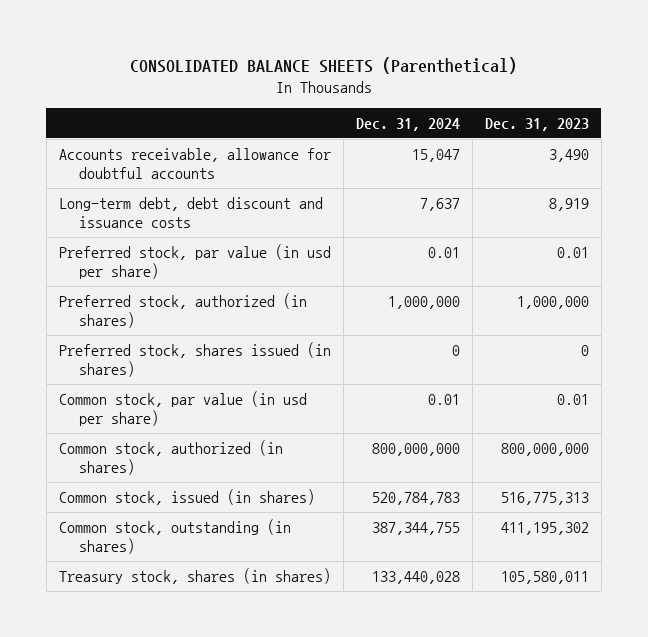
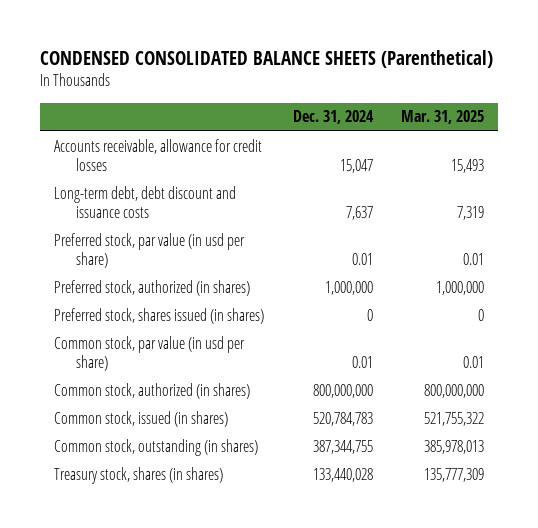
- CONSOLIDATED BALANCE SHEETS (Parenthetical)
+ CONDENSED CONSOLIDATED BALANCE SHEETS (Parenthetical)
- | Dec. 31, 2024 | Dec. 31, 2023
+ | Dec. 31, 2024 | Mar. 31, 2025
- Accounts receivable, allowance for doubtful accounts | 15,047 | 3,490
+ Accounts receivable, allowance for credit losses | 15,047 | 15,493

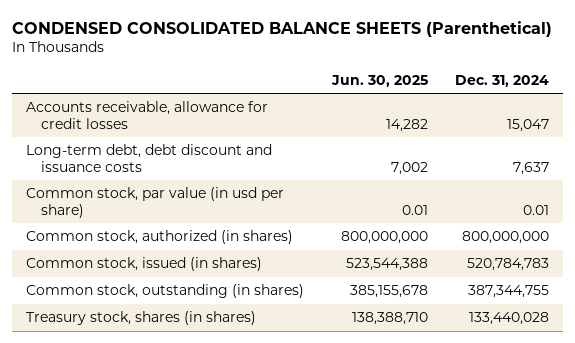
- | Dec. 31, 2024 | Mar. 31, 2025
+ | Jun. 30, 2025 | Dec. 31, 2024
- Preferred stock, par value (in usd per share) | 0.01 | 0.01
- Preferred stock, authorized (in shares) | 1,000,000 | 1,000,000
- Preferred stock, shares issued (in shares) | 0 | 0

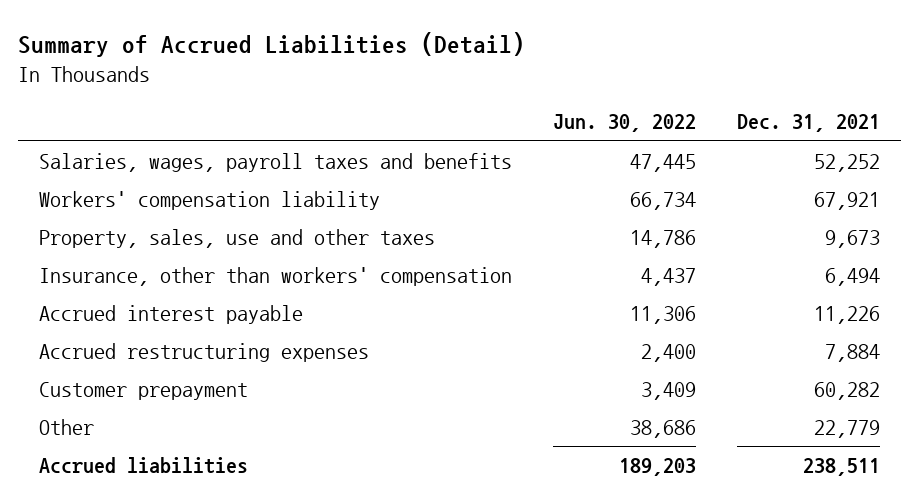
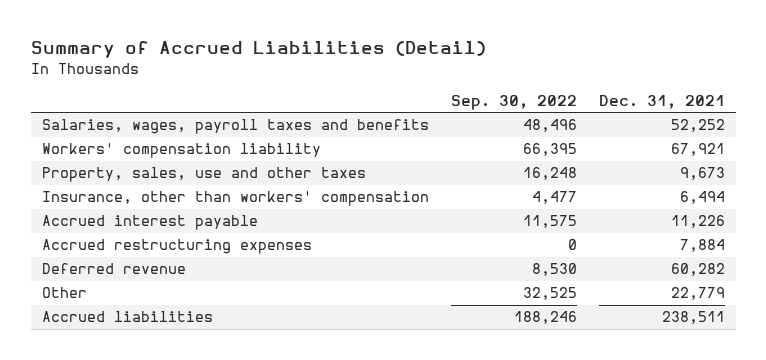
- | Jun. 30, 2022 | Dec. 31, 2021
+ | Sep. 30, 2022 | Dec. 31, 2021
- Customer prepayment | 3,409 | 60,282
+ Deferred revenue | 8,530 | 60,282

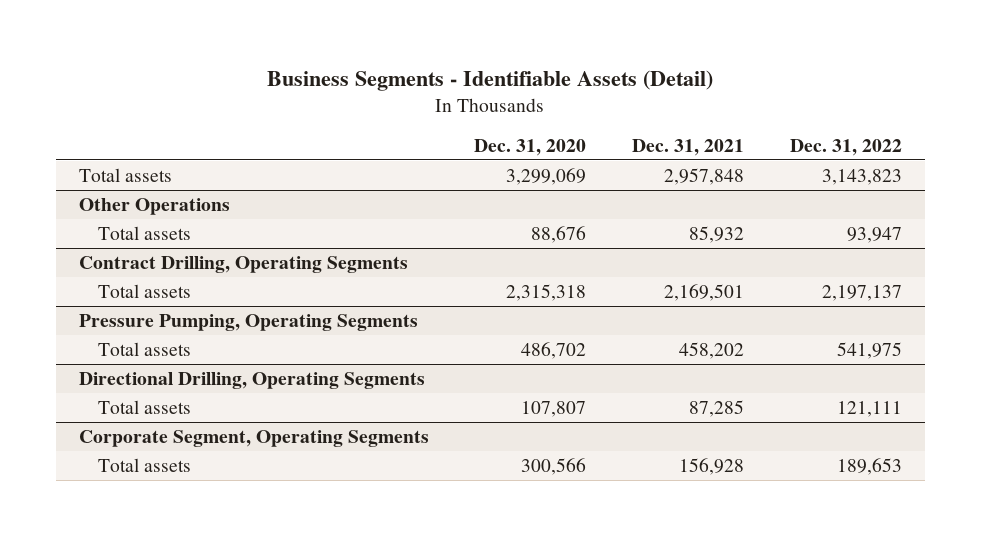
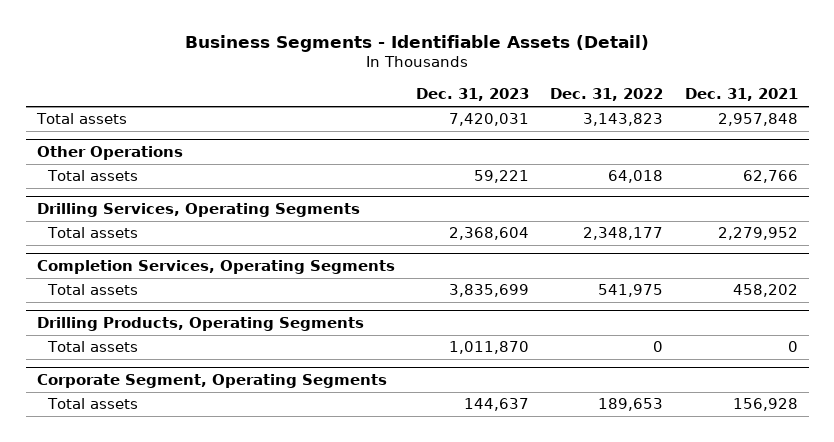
- | Dec. 31, 2020 | Dec. 31, 2021 | Dec. 31, 2022
+ | Dec. 31, 2023 | Dec. 31, 2022 | Dec. 31, 2021
@ Other Operations
- Total assets | 88,676 | 85,932 | 93,947
- Contract Drilling, Operating Segments
- Total assets | 2,315,318 | 2,169,501 | 2,197,137
- Pressure Pumping, Operating Segments
@ Other Operations
+ Total assets | 59,221 | 64,018 | 62,766
+ Drilling Services, Operating Segments
+ Total assets | 2,368,604 | 2,348,177 | 2,279,952
+ Completion Services, Operating Segments
- Directional Drilling, Operating Segments
- Total assets | 107,807 | 87,285 | 121,111
+ Drilling Products, Operating Segments
+ Total assets | 1,011,870 | 0 | 0

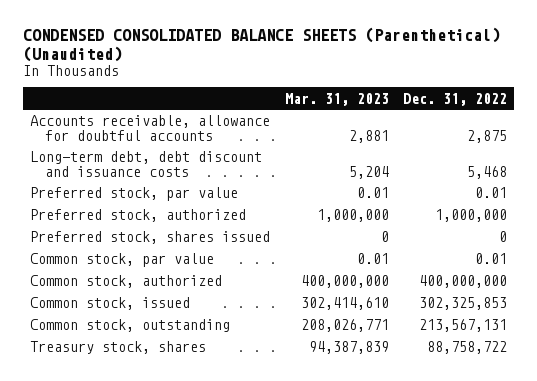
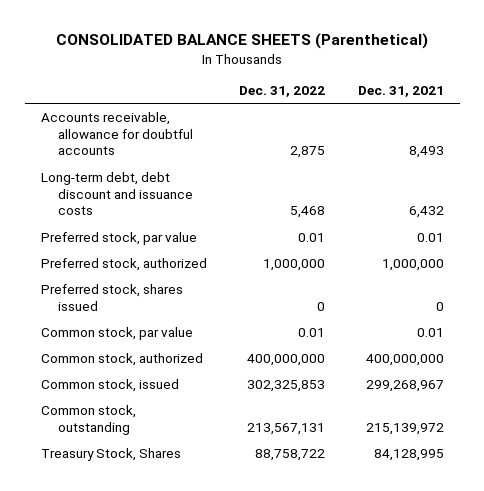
- CONDENSED CONSOLIDATED BALANCE SHEETS (Parenthetical) (Unaudited)
+ CONSOLIDATED BALANCE SHEETS (Parenthetical)
- | Mar. 31, 2023 | Dec. 31, 2022
+ | Dec. 31, 2022 | Dec. 31, 2021
- Treasury stock, shares | 94,387,839 | 88,758,722
+ Treasury Stock, Shares | 88,758,722 | 84,128,995

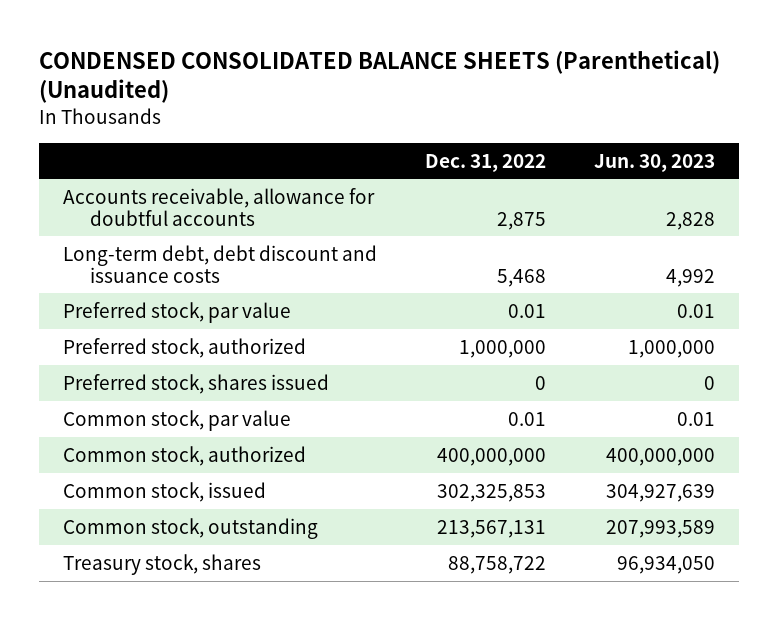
- CONSOLIDATED BALANCE SHEETS (Parenthetical)
+ CONDENSED CONSOLIDATED BALANCE SHEETS (Parenthetical) (Unaudited)
- | Dec. 31, 2022 | Dec. 31, 2021
+ | Dec. 31, 2022 | Jun. 30, 2023
- Treasury Stock, Shares | 88,758,722 | 84,128,995
+ Treasury stock, shares | 88,758,722 | 96,934,050

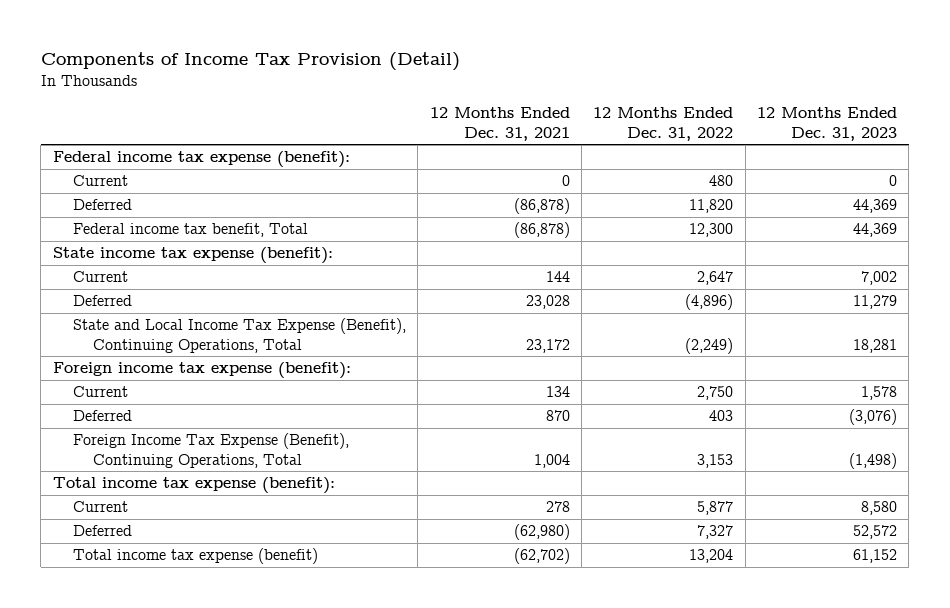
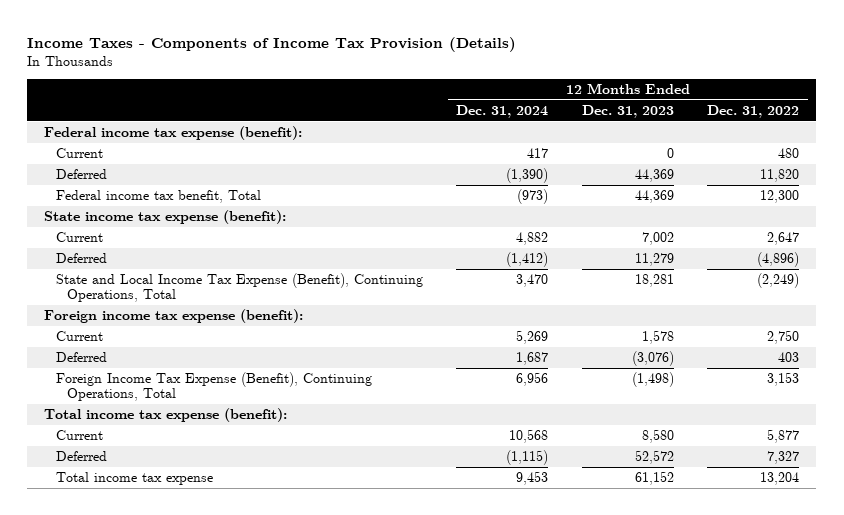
- Components of Income Tax Provision (Detail)
+ Income Taxes - Components of Income Tax Provision (Details)
- | 12 Months Ended Dec. 31, 2021 | 12 Months Ended Dec. 31, 2022 | 12 Months Ended Dec. 31, 2023
+ | 12 Months Ended Dec. 31, 2024 | 12 Months Ended Dec. 31, 2023 | 12 Months Ended Dec. 31, 2022
- Total income tax expense (benefit) | (62,702) | 13,204 | 61,152
+ Total income tax expense | 9,453 | 61,152 | 13,204

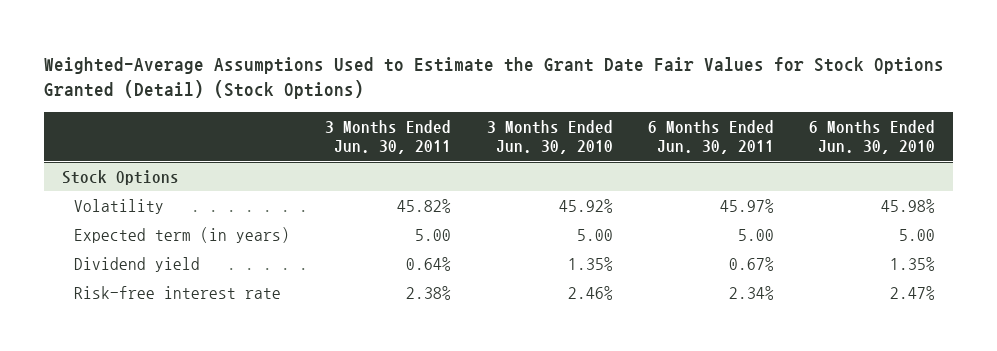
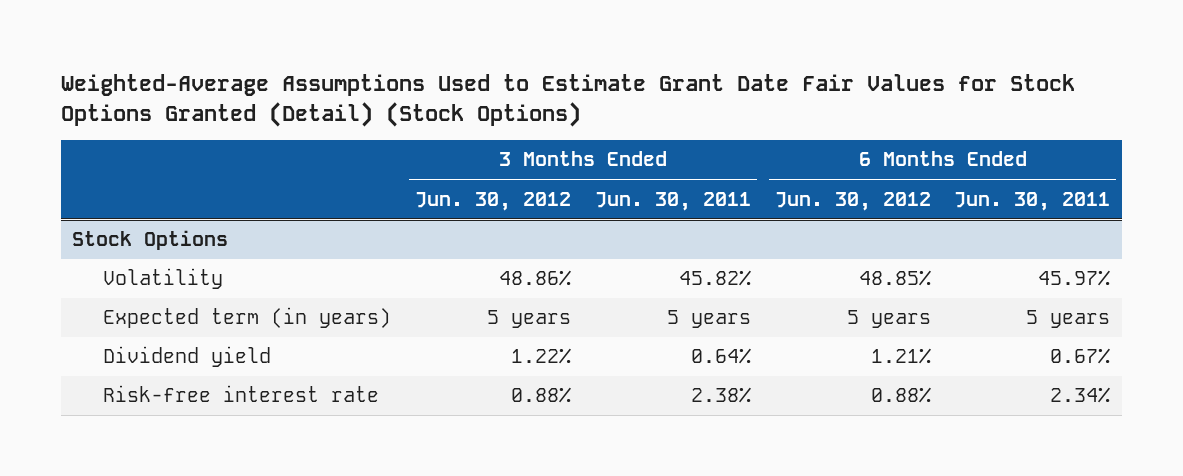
- Weighted-Average Assumptions Used to Estimate the Grant Date Fair Values for Stock Options Granted (Detail) (Stock Options)
+ Weighted-Average Assumptions Used to Estimate Grant Date Fair Values for Stock Options Granted (Detail) (Stock Options)
- | 3 Months Ended Jun. 30, 2011 | 3 Months Ended Jun. 30, 2010 | 6 Months Ended Jun. 30, 2011 | 6 Months Ended Jun. 30, 2010
+ | 3 Months Ended Jun. 30, 2012 | 3 Months Ended Jun. 30, 2011 | 6 Months Ended Jun. 30, 2012 | 6 Months Ended Jun. 30, 2011
@ Stock Options
- Expected term (in years) | 5.00 | 5.00 | 5.00 | 5.00
+ Expected term (in years) | 5 years | 5 years | 5 years | 5 years

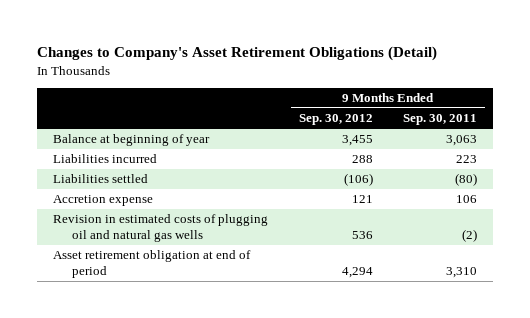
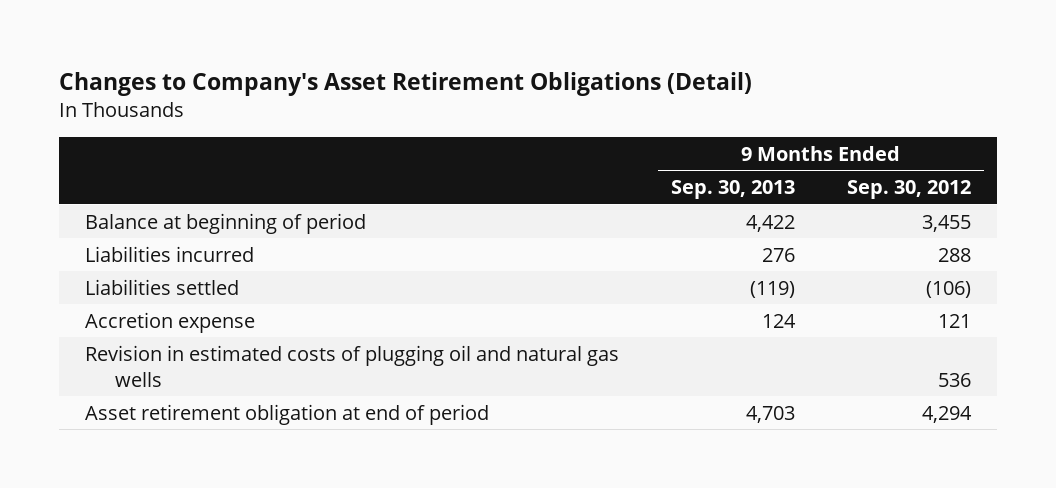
- | 9 Months Ended Sep. 30, 2012 | 9 Months Ended Sep. 30, 2011
+ | 9 Months Ended Sep. 30, 2013 | 9 Months Ended Sep. 30, 2012
- Balance at beginning of year | 3,455 | 3,063
+ Balance at beginning of period | 4,422 | 3,455

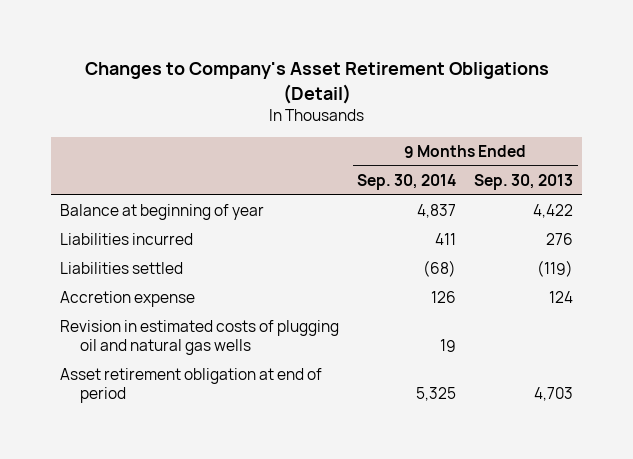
- | 9 Months Ended Sep. 30, 2013 | 9 Months Ended Sep. 30, 2012
+ | 9 Months Ended Sep. 30, 2014 | 9 Months Ended Sep. 30, 2013
- Balance at beginning of period | 4,422 | 3,455
+ Balance at beginning of year | 4,837 | 4,422

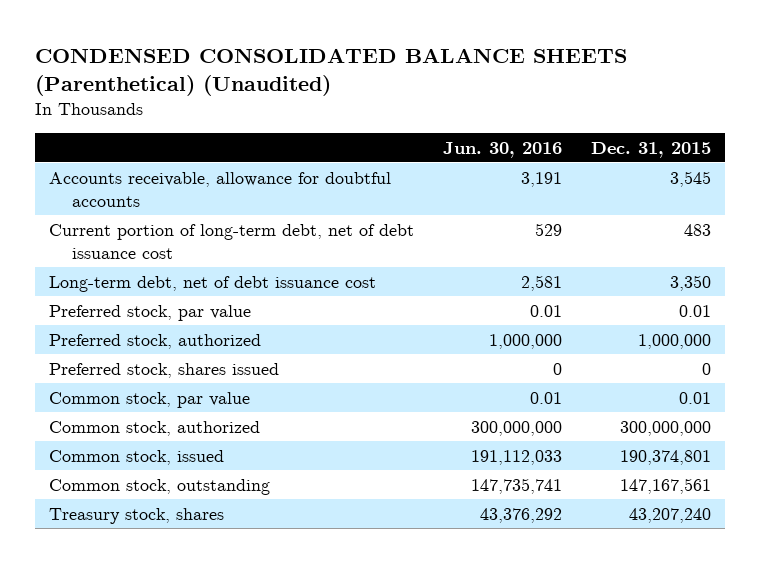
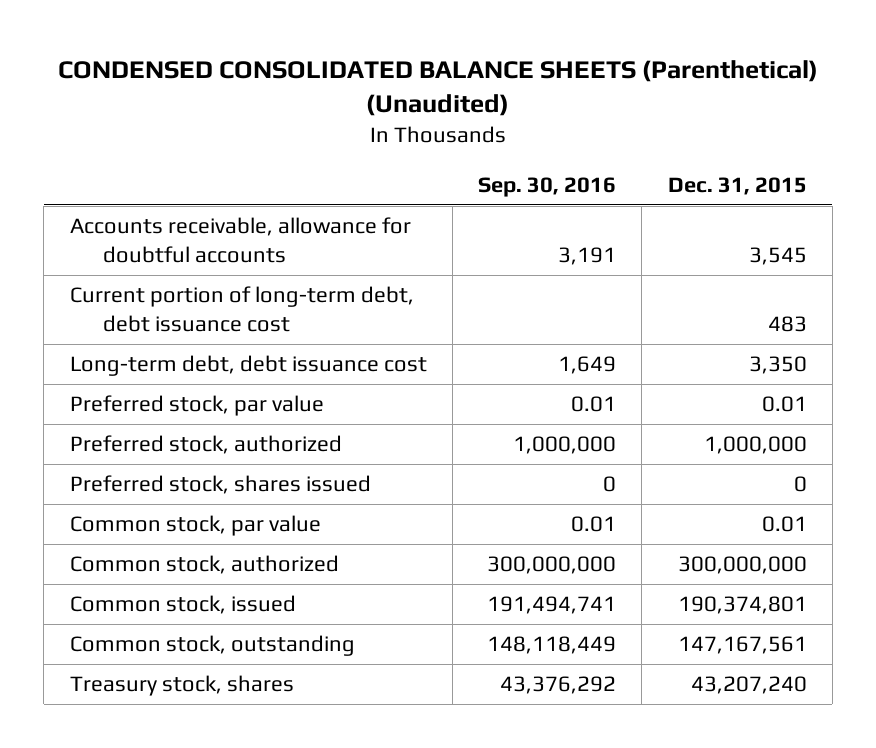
- | Jun. 30, 2016 | Dec. 31, 2015
+ | Sep. 30, 2016 | Dec. 31, 2015
- Current portion of long-term debt, net of debt issuance cost | 529 | 483
- Long-term debt, net of debt issuance cost | 2,581 | 3,350
+ Current portion of long-term debt, debt issuance cost | | 483
+ Long-term debt, debt issuance cost | 1,649 | 3,350

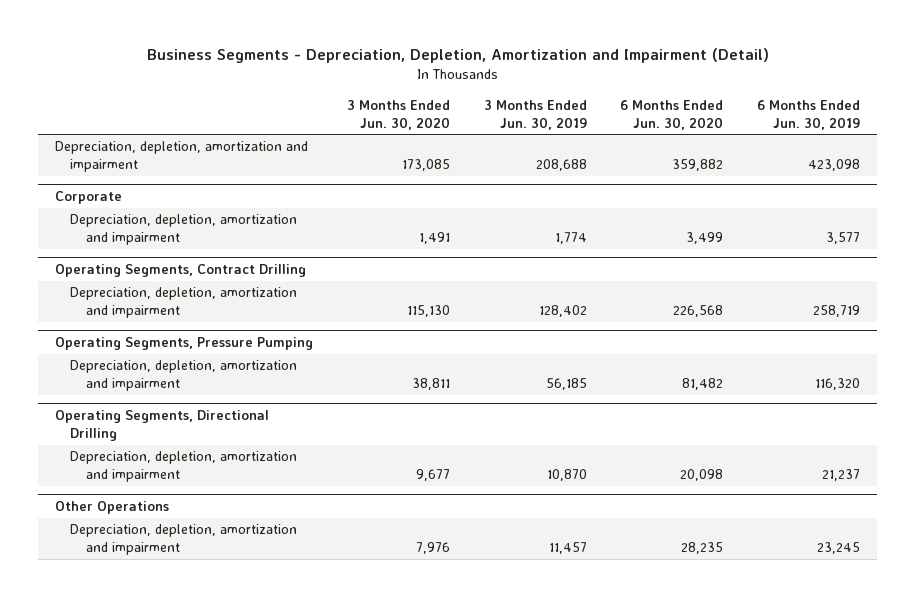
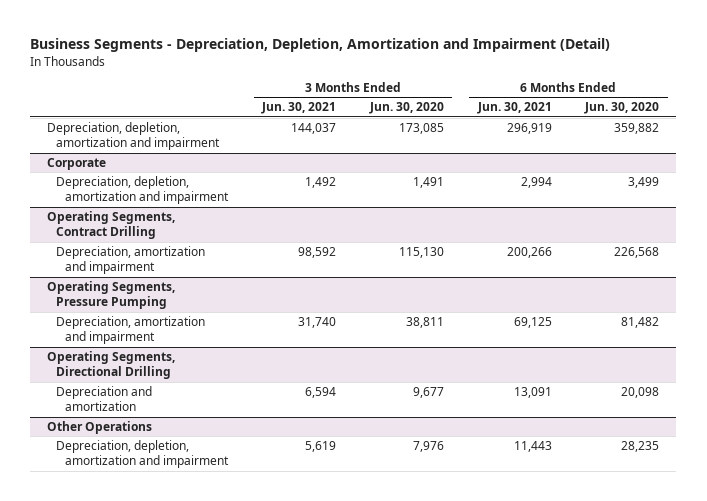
- | 3 Months Ended Jun. 30, 2020 | 3 Months Ended Jun. 30, 2019 | 6 Months Ended Jun. 30, 2020 | 6 Months Ended Jun. 30, 2019
+ | 3 Months Ended Jun. 30, 2021 | 3 Months Ended Jun. 30, 2020 | 6 Months Ended Jun. 30, 2021 | 6 Months Ended Jun. 30, 2020
@ Operating Segments, Contract Drilling
- Depreciation, depletion, amortization and impairment | 115,130 | 128,402 | 226,568 | 258,719
+ Depreciation, amortization and impairment | 98,592 | 115,130 | 200,266 | 226,568
@ Operating Segments, Pressure Pumping
- Depreciation, depletion, amortization and impairment | 38,811 | 56,185 | 81,482 | 116,320
+ Depreciation, amortization and impairment | 31,740 | 38,811 | 69,125 | 81,482
@ Operating Segments, Directional Drilling
- Depreciation, depletion, amortization and impairment | 9,677 | 10,870 | 20,098 | 21,237
+ Depreciation and amortization | 6,594 | 9,677 | 13,091 | 20,098

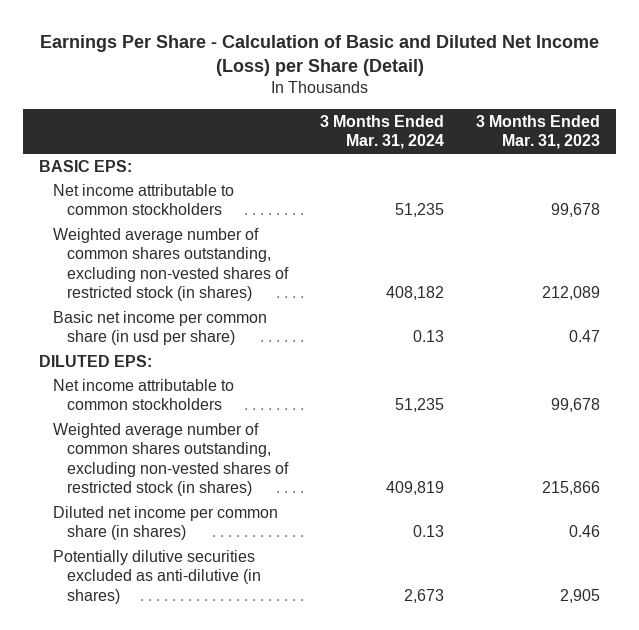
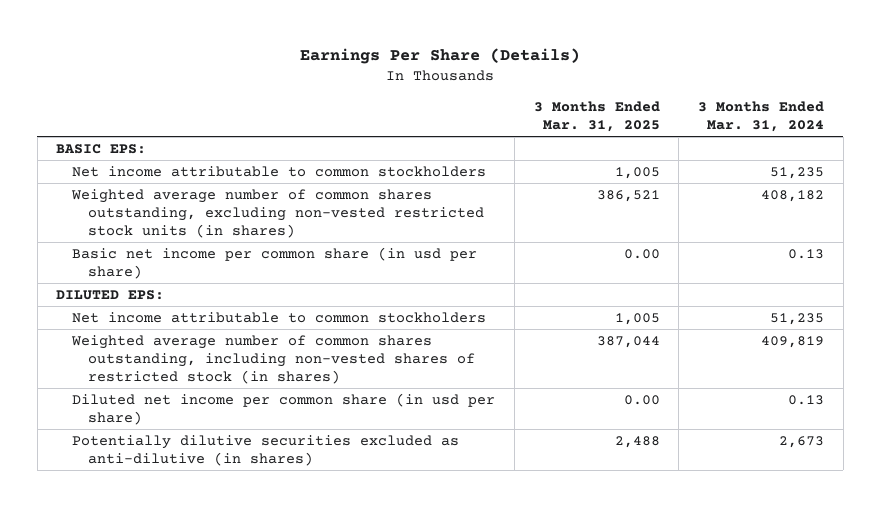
- Earnings Per Share - Calculation of Basic and Diluted Net Income (Loss) per Share (Detail)
+ Earnings Per Share (Details)
- | 3 Months Ended Mar. 31, 2024 | 3 Months Ended Mar. 31, 2023
+ | 3 Months Ended Mar. 31, 2025 | 3 Months Ended Mar. 31, 2024
- Weighted average number of common shares outstanding, excluding non-vested shares of restricted stock (in shares) | 408,182 | 212,089
+ Weighted average number of common shares outstanding, excluding non-vested restricted stock units (in shares) | 386,521 | 408,182
- Weighted average number of common shares outstanding, excluding non-vested shares of restricted stock (in shares) | 409,819 | 215,866
- Diluted net income per common share (in shares) | 0.13 | 0.46
+ Weighted average number of common shares outstanding, including non-vested shares of restricted stock (in shares) | 387,044 | 409,819
+ Diluted net income per common share (in usd per share) | 0.00 | 0.13

